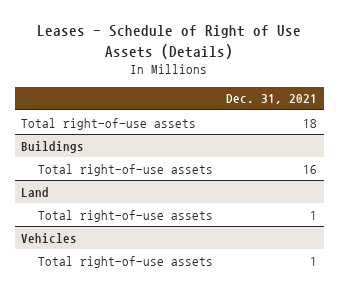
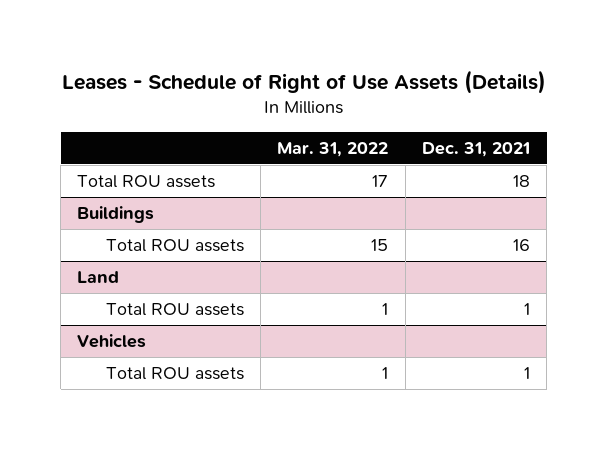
- | Dec. 31, 2021
+ | Mar. 31, 2022 | Dec. 31, 2021
- Total right-of-use assets | 18
+ Total ROU assets | 17 | 18
@ Buildings
- Total right-of-use assets | 16
+ Total ROU assets | 15 | 16
@ Land
- Total right-of-use assets | 1
+ Total ROU assets | 1 | 1
@ Vehicles
- Total right-of-use assets | 1
+ Total ROU assets | 1 | 1

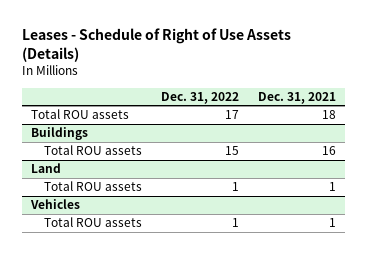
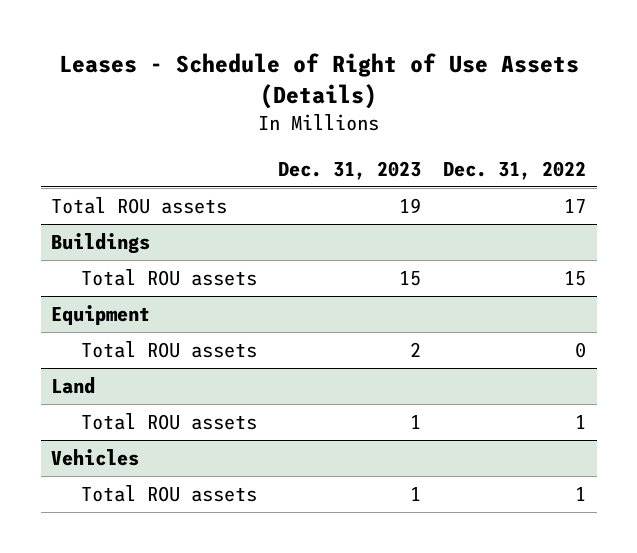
- | Dec. 31, 2022 | Dec. 31, 2021
+ | Dec. 31, 2023 | Dec. 31, 2022
+ Equipment
+ Total ROU assets | 2 | 0

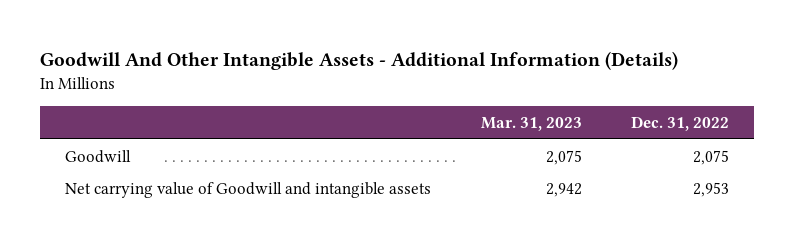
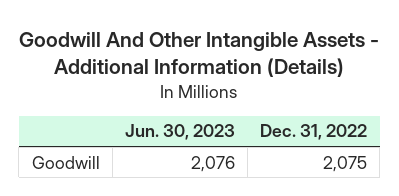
- | Mar. 31, 2023 | Dec. 31, 2022
+ | Jun. 30, 2023 | Dec. 31, 2022
- Net carrying value of Goodwill and intangible assets | 2,942 | 2,953

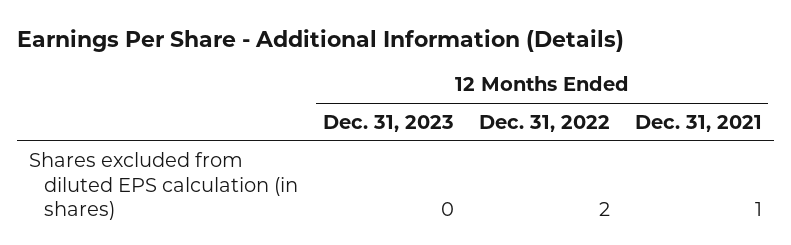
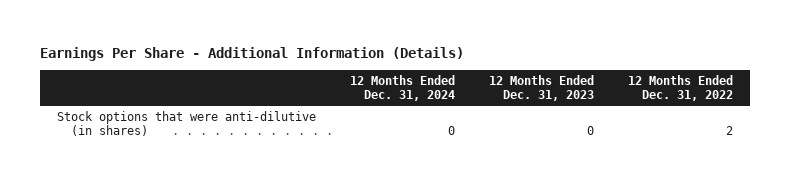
- | 12 Months Ended Dec. 31, 2023 | 12 Months Ended Dec. 31, 2022 | 12 Months Ended Dec. 31, 2021
+ | 12 Months Ended Dec. 31, 2024 | 12 Months Ended Dec. 31, 2023 | 12 Months Ended Dec. 31, 2022
- Shares excluded from diluted EPS calculation (in shares) | 0 | 2 | 1
+ Stock options that were anti-dilutive (in shares) | 0 | 0 | 2

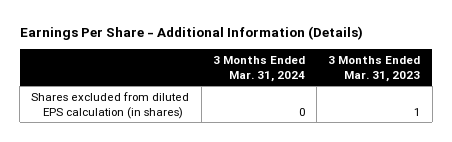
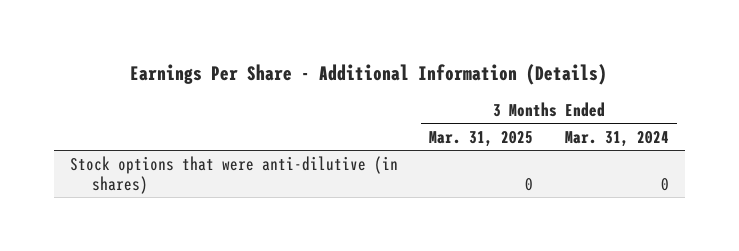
- | 3 Months Ended Mar. 31, 2024 | 3 Months Ended Mar. 31, 2023
+ | 3 Months Ended Mar. 31, 2025 | 3 Months Ended Mar. 31, 2024
- Shares excluded from diluted EPS calculation (in shares) | 0 | 1
+ Stock options that were anti-dilutive (in shares) | 0 | 0

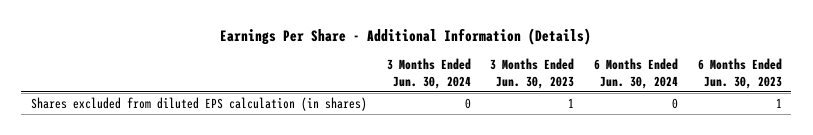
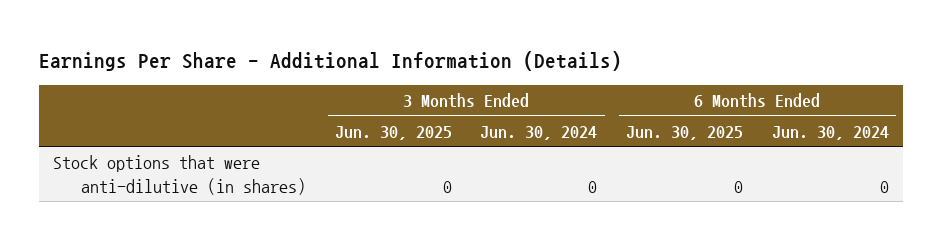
- | 3 Months Ended Jun. 30, 2024 | 3 Months Ended Jun. 30, 2023 | 6 Months Ended Jun. 30, 2024 | 6 Months Ended Jun. 30, 2023
+ | 3 Months Ended Jun. 30, 2025 | 3 Months Ended Jun. 30, 2024 | 6 Months Ended Jun. 30, 2025 | 6 Months Ended Jun. 30, 2024
- Shares excluded from diluted EPS calculation (in shares) | 0 | 1 | 0 | 1
+ Stock options that were anti-dilutive (in shares) | 0 | 0 | 0 | 0

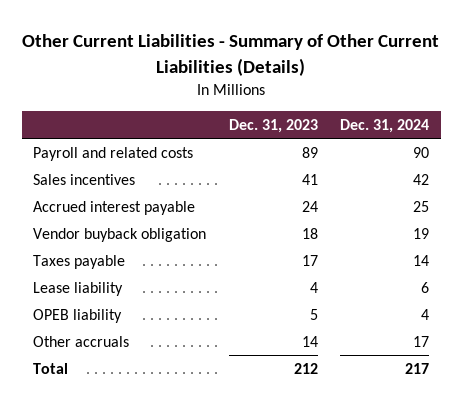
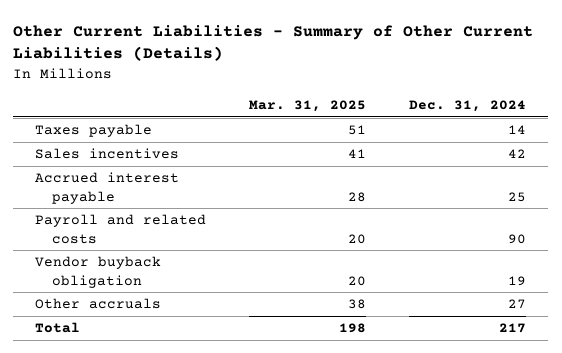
- | Dec. 31, 2023 | Dec. 31, 2024
+ | Mar. 31, 2025 | Dec. 31, 2024
moved up: Taxes payable | 51 | 14
moved down: Payroll and related costs | 20 | 90
- Lease liability | 4 | 6
- OPEB liability | 5 | 4
- Other accruals | 14 | 17
+ Other accruals | 38 | 27

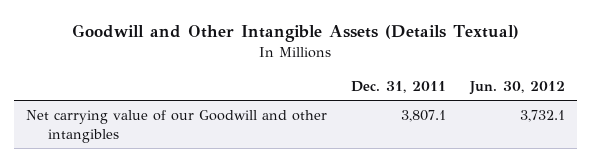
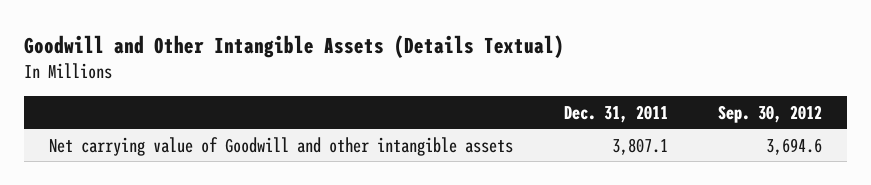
- | Dec. 31, 2011 | Jun. 30, 2012
+ | Dec. 31, 2011 | Sep. 30, 2012
- Net carrying value of our Goodwill and other intangibles | 3,807.1 | 3,732.1
+ Net carrying value of Goodwill and other intangible assets | 3,807.1 | 3,694.6

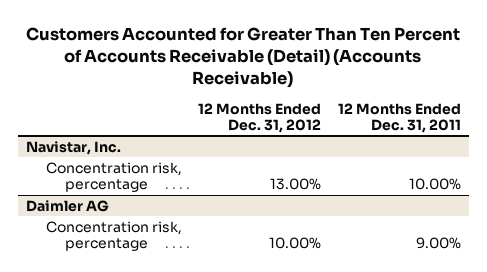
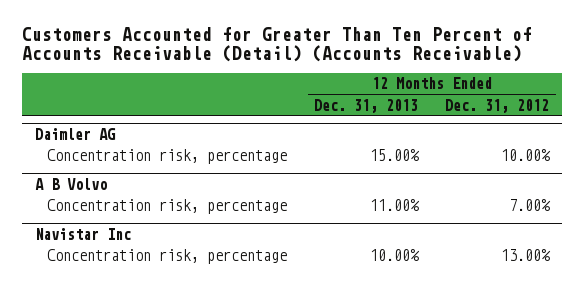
- | 12 Months Ended Dec. 31, 2012 | 12 Months Ended Dec. 31, 2011
+ | 12 Months Ended Dec. 31, 2013 | 12 Months Ended Dec. 31, 2012
- Navistar, Inc.
- Concentration risk, percentage | 13.00% | 10.00%
+ A B Volvo
+ Concentration risk, percentage | 11.00% | 7.00%
+ Navistar Inc
+ Concentration risk, percentage | 10.00% | 13.00%

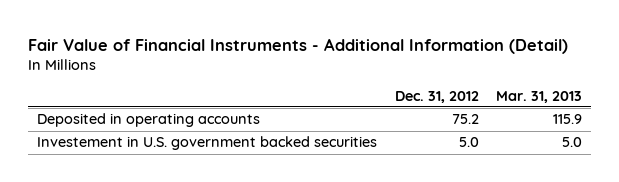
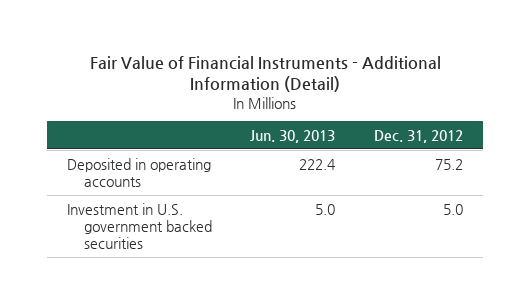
- | Dec. 31, 2012 | Mar. 31, 2013
+ | Jun. 30, 2013 | Dec. 31, 2012
- Investement in U.S. government backed securities | 5.0 | 5.0
+ Investment in U.S. government backed securities | 5.0 | 5.0

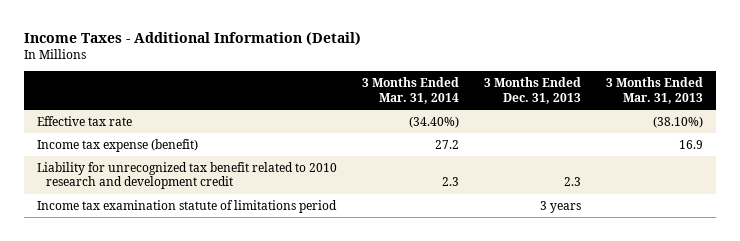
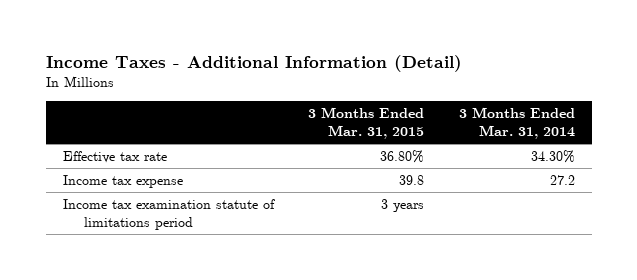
- | 3 Months Ended Mar. 31, 2014 | 3 Months Ended Dec. 31, 2013 | 3 Months Ended Mar. 31, 2013
+ | 3 Months Ended Mar. 31, 2015 | 3 Months Ended Mar. 31, 2014
- Effective tax rate | (34.40%) | | (38.10%)
- Income tax expense (benefit) | 27.2 | | 16.9
- Liability for unrecognized tax benefit related to 2010 research and development credit | 2.3 | 2.3 |
+ Effective tax rate | 36.80% | 34.30%
+ Income tax expense | 39.8 | 27.2

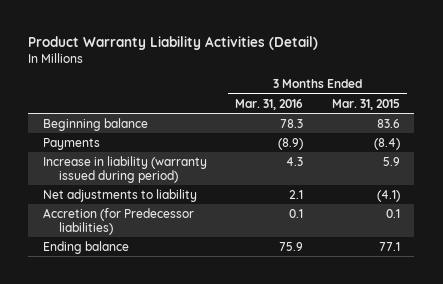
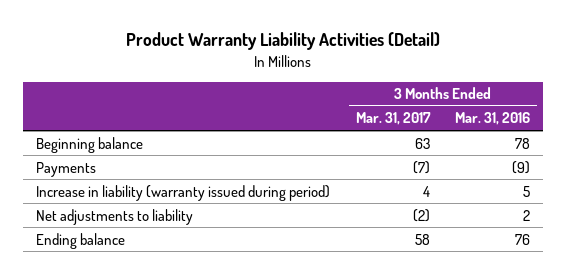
- | 3 Months Ended Mar. 31, 2016 | 3 Months Ended Mar. 31, 2015
+ | 3 Months Ended Mar. 31, 2017 | 3 Months Ended Mar. 31, 2016
- Beginning balance | 78.3 | 83.6
- Payments | (8.9) | (8.4)
- Increase in liability (warranty issued during period) | 4.3 | 5.9
- Net adjustments to liability | 2.1 | (4.1)
- Accretion (for Predecessor liabilities) | 0.1 | 0.1
- Ending balance | 75.9 | 77.1
+ Beginning balance | 63 | 78
+ Payments | (7) | (9)
+ Increase in liability (warranty issued during period) | 4 | 5
+ Net adjustments to liability | (2) | 2
+ Ending balance | 58 | 76

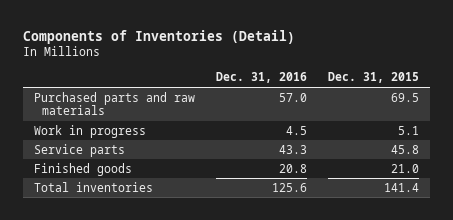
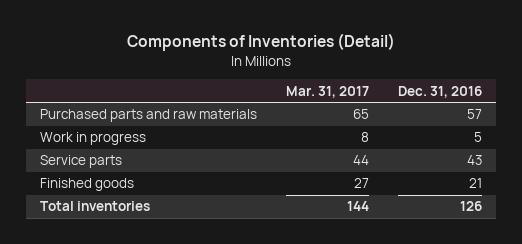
- | Dec. 31, 2016 | Dec. 31, 2015
+ | Mar. 31, 2017 | Dec. 31, 2016
- Purchased parts and raw materials | 57.0 | 69.5
- Work in progress | 4.5 | 5.1
- Service parts | 43.3 | 45.8
- Finished goods | 20.8 | 21.0
- Total inventories | 125.6 | 141.4
+ Purchased parts and raw materials | 65 | 57
+ Work in progress | 8 | 5
+ Service parts | 44 | 43
+ Finished goods | 27 | 21
+ Total inventories | 144 | 126

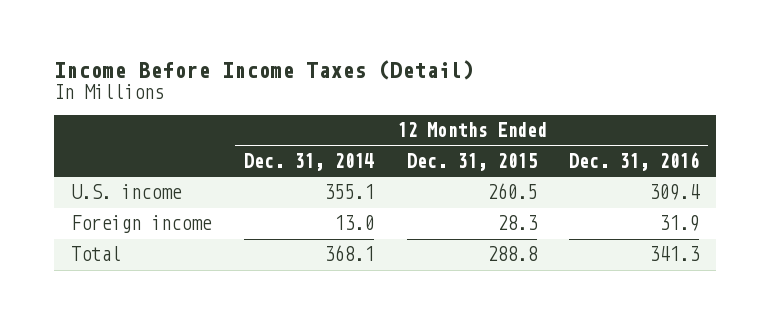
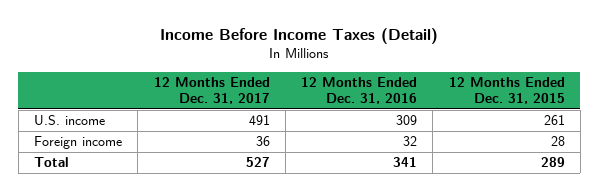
- | 12 Months Ended Dec. 31, 2014 | 12 Months Ended Dec. 31, 2015 | 12 Months Ended Dec. 31, 2016
+ | 12 Months Ended Dec. 31, 2017 | 12 Months Ended Dec. 31, 2016 | 12 Months Ended Dec. 31, 2015
- U.S. income | 355.1 | 260.5 | 309.4
- Foreign income | 13.0 | 28.3 | 31.9
- Total | 368.1 | 288.8 | 341.3
+ U.S. income | 491 | 309 | 261
+ Foreign income | 36 | 32 | 28
+ Total | 527 | 341 | 289

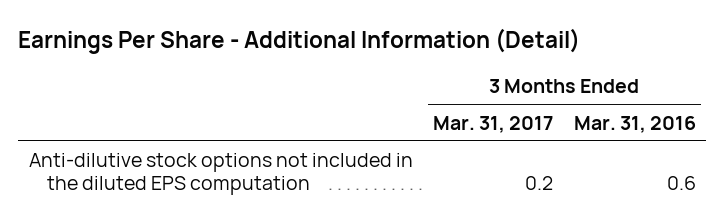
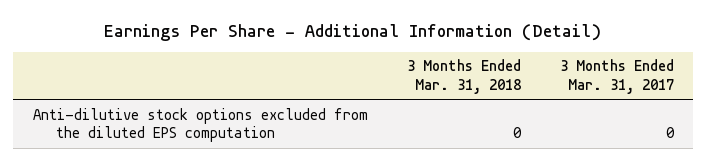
- | 3 Months Ended Mar. 31, 2017 | 3 Months Ended Mar. 31, 2016
+ | 3 Months Ended Mar. 31, 2018 | 3 Months Ended Mar. 31, 2017
- Anti-dilutive stock options not included in the diluted EPS computation | 0.2 | 0.6
+ Anti-dilutive stock options excluded from the diluted EPS computation | 0 | 0

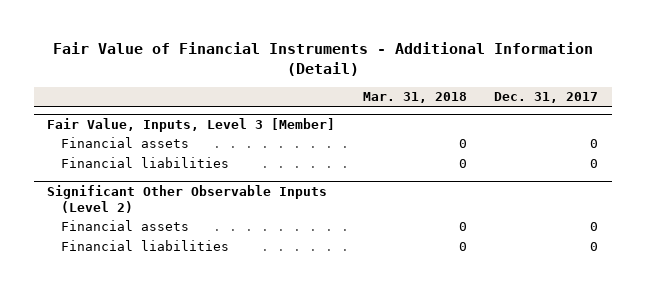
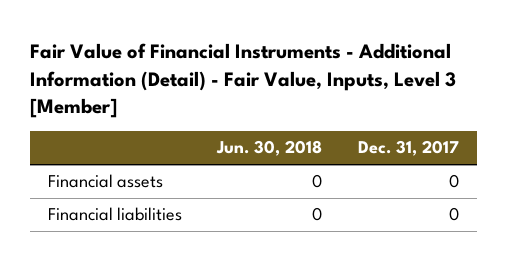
- Fair Value of Financial Instruments - Additional Information (Detail)
+ Fair Value of Financial Instruments - Additional Information (Detail) - Fair Value, Inputs, Level 3 [Member]
- | Mar. 31, 2018 | Dec. 31, 2017
+ | Jun. 30, 2018 | Dec. 31, 2017
- Fair Value, Inputs, Level 3 [Member]
- Significant Other Observable Inputs (Level 2)
- Financial assets | 0 | 0
- Financial liabilities | 0 | 0

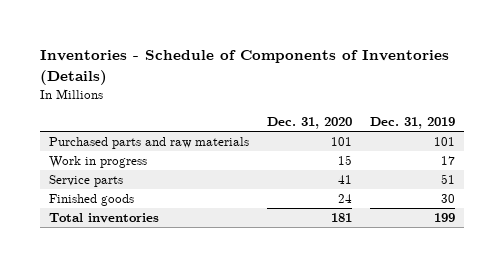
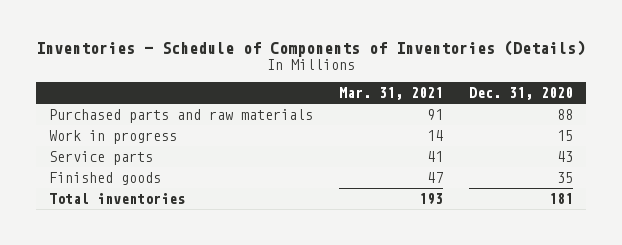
- | Dec. 31, 2020 | Dec. 31, 2019
+ | Mar. 31, 2021 | Dec. 31, 2020
- Purchased parts and raw materials | 101 | 101
+ Purchased parts and raw materials | 91 | 88
- Service parts | 41 | 51
- Finished goods | 24 | 30
+ Service parts | 41 | 43
+ Finished goods | 47 | 35

